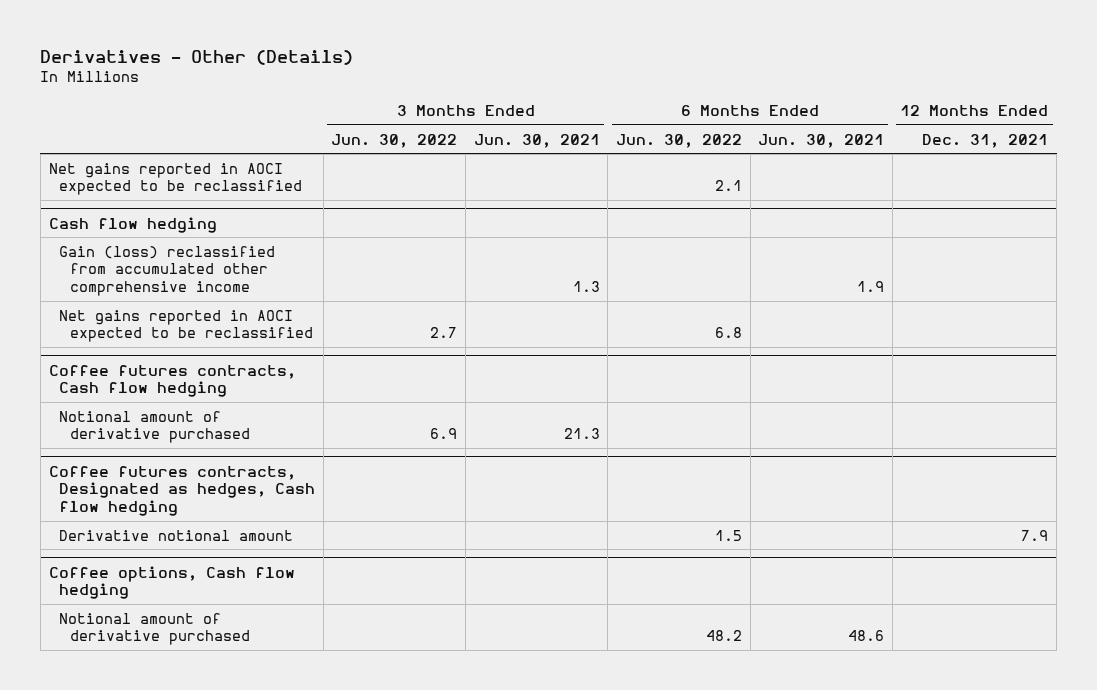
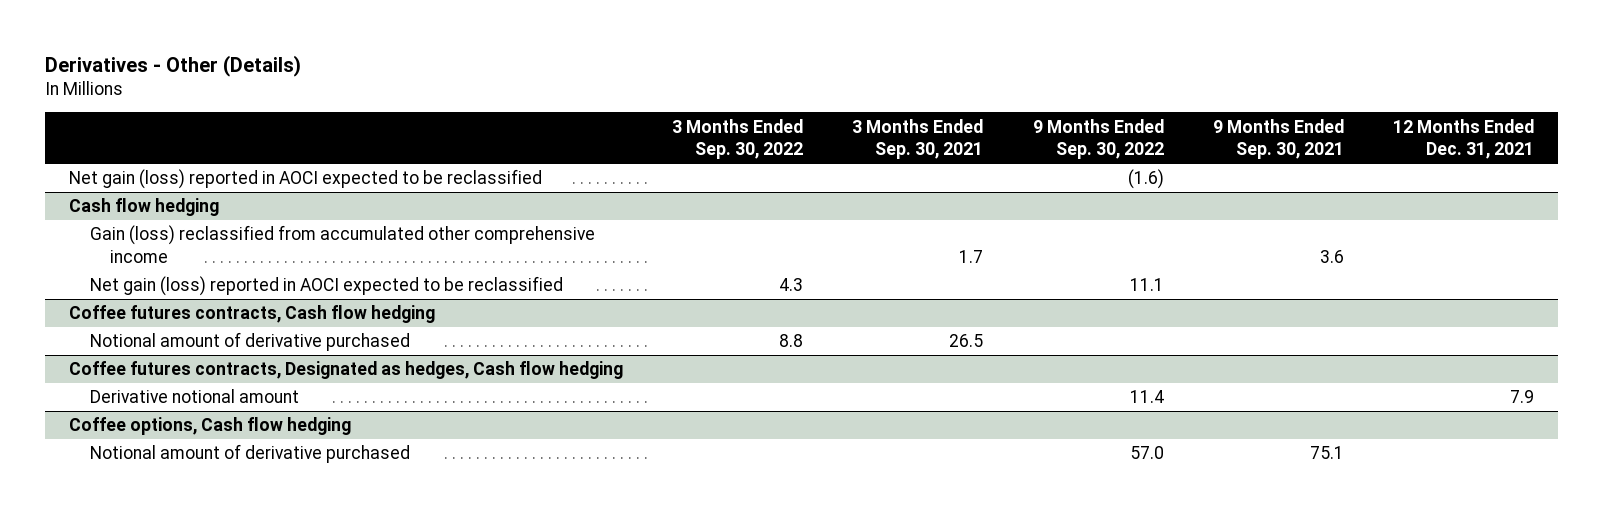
- | 3 Months Ended Jun. 30, 2022 | 3 Months Ended Jun. 30, 2021 | 6 Months Ended Jun. 30, 2022 | 6 Months Ended Jun. 30, 2021 | 12 Months Ended Dec. 31, 2021
+ | 3 Months Ended Sep. 30, 2022 | 3 Months Ended Sep. 30, 2021 | 9 Months Ended Sep. 30, 2022 | 9 Months Ended Sep. 30, 2021 | 12 Months Ended Dec. 31, 2021
- Net gains reported in AOCI expected to be reclassified | | | 2.1 | |
+ Net gain (loss) reported in AOCI expected to be reclassified | | | (1.6) | |
@ Cash flow hedging
- Net gains reported in AOCI expected to be reclassified | 2.7 | | 6.8 | |
+ Net gain (loss) reported in AOCI expected to be reclassified | 4.3 | | 11.1 | |

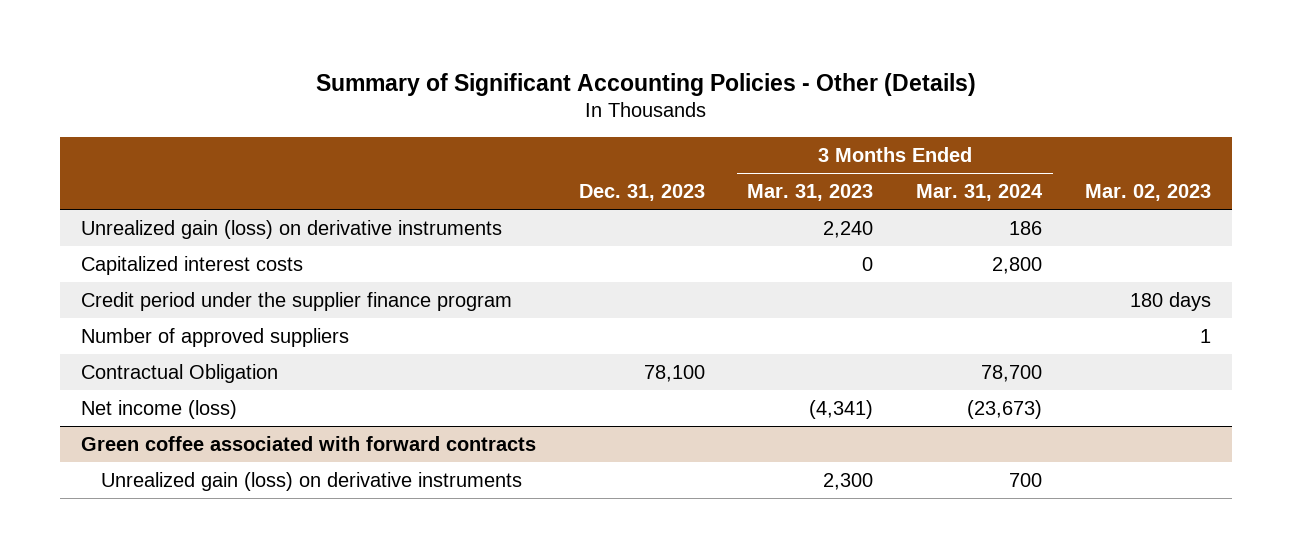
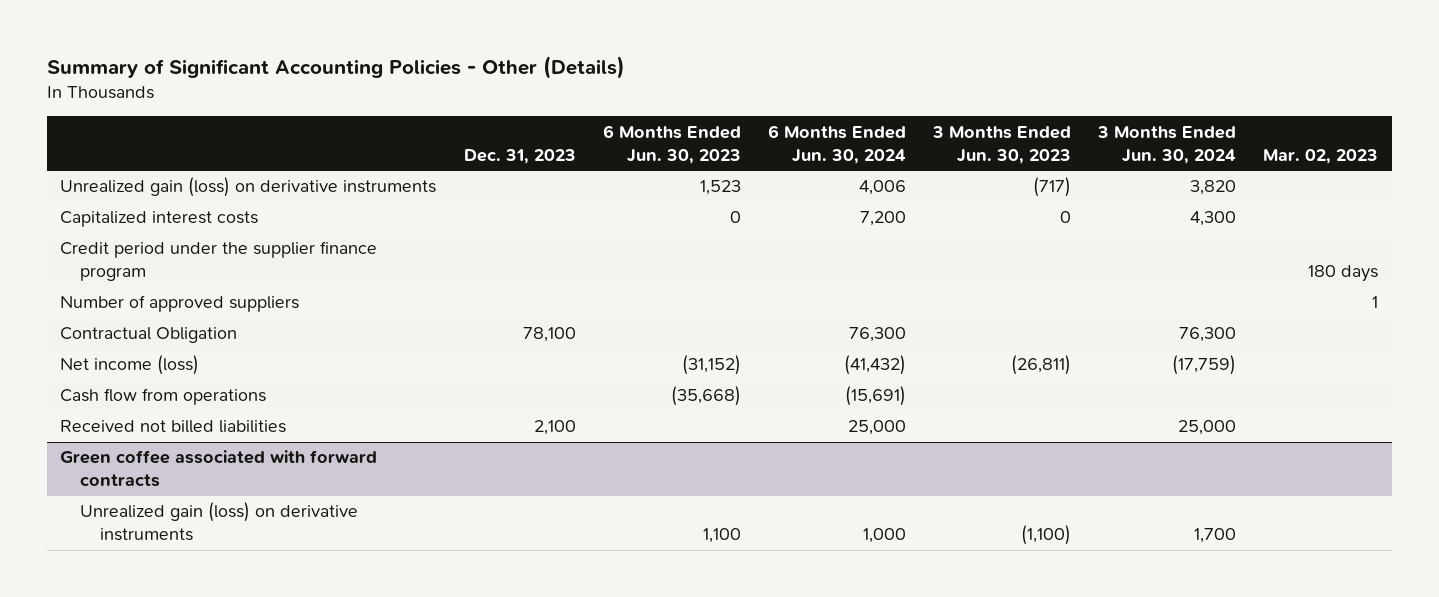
- | Dec. 31, 2023 | 3 Months Ended Mar. 31, 2023 | 3 Months Ended Mar. 31, 2024 | Mar. 02, 2023
+ | Dec. 31, 2023 | 6 Months Ended Jun. 30, 2023 | 6 Months Ended Jun. 30, 2024 | 3 Months Ended Jun. 30, 2023 | 3 Months Ended Jun. 30, 2024 | Mar. 02, 2023
+ Cash flow from operations | | (35,668) | (15,691) | | |
+ Received not billed liabilities | 2,100 | | 25,000 | | 25,000 |

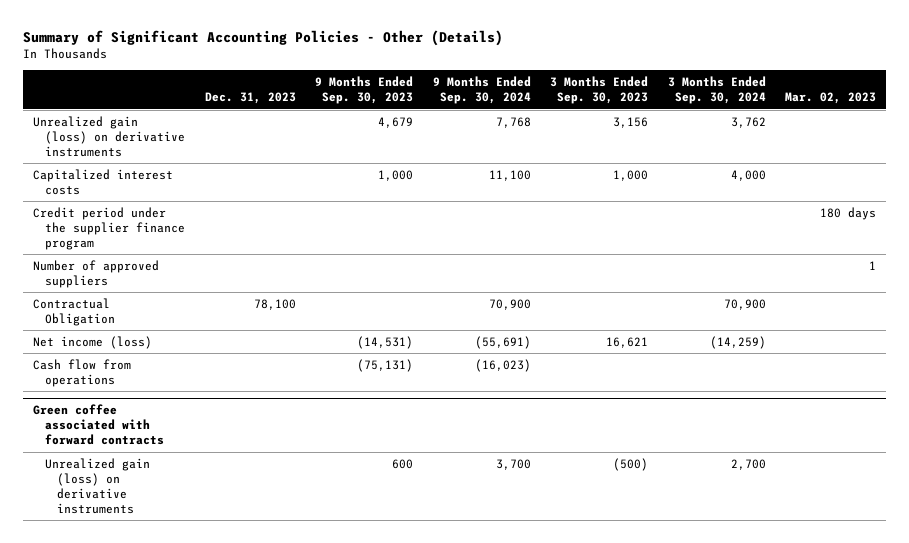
- | Dec. 31, 2023 | 6 Months Ended Jun. 30, 2023 | 6 Months Ended Jun. 30, 2024 | 3 Months Ended Jun. 30, 2023 | 3 Months Ended Jun. 30, 2024 | Mar. 02, 2023
+ | Dec. 31, 2023 | 9 Months Ended Sep. 30, 2023 | 9 Months Ended Sep. 30, 2024 | 3 Months Ended Sep. 30, 2023 | 3 Months Ended Sep. 30, 2024 | Mar. 02, 2023
- Received not billed liabilities | 2,100 | | 25,000 | | 25,000 |

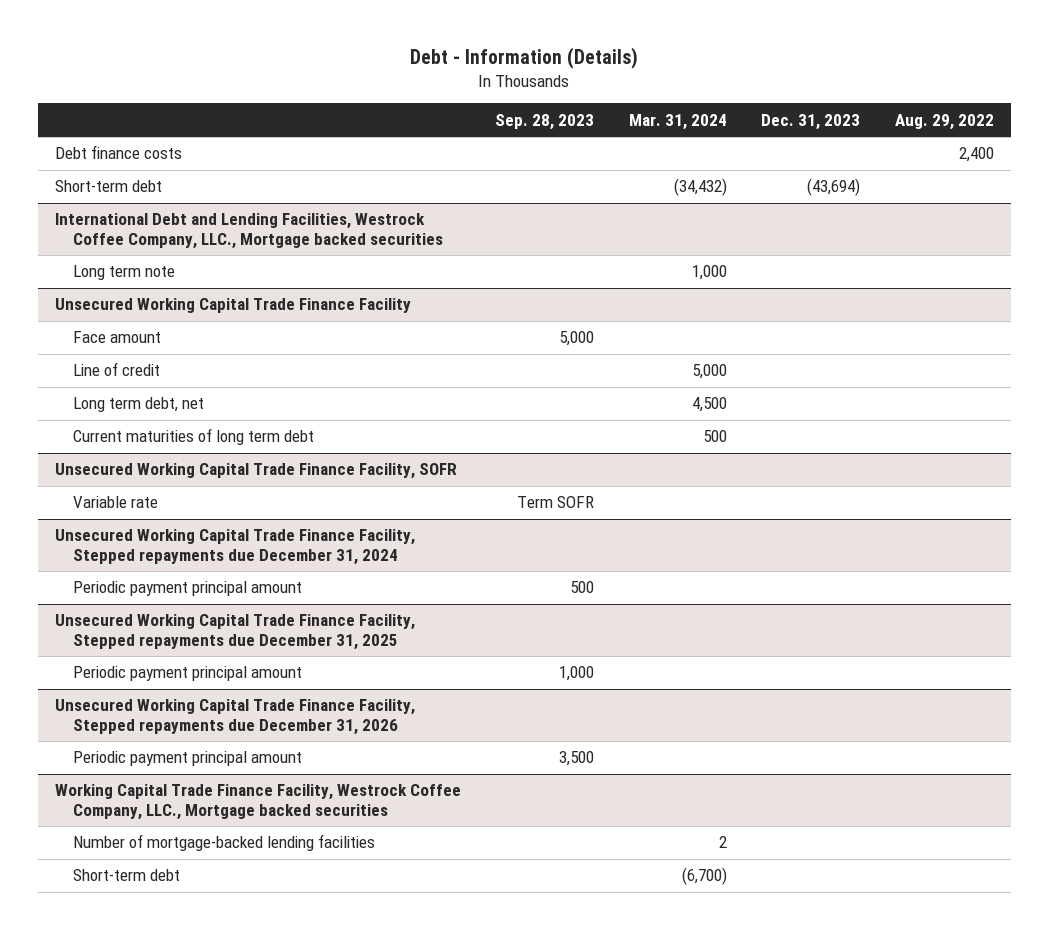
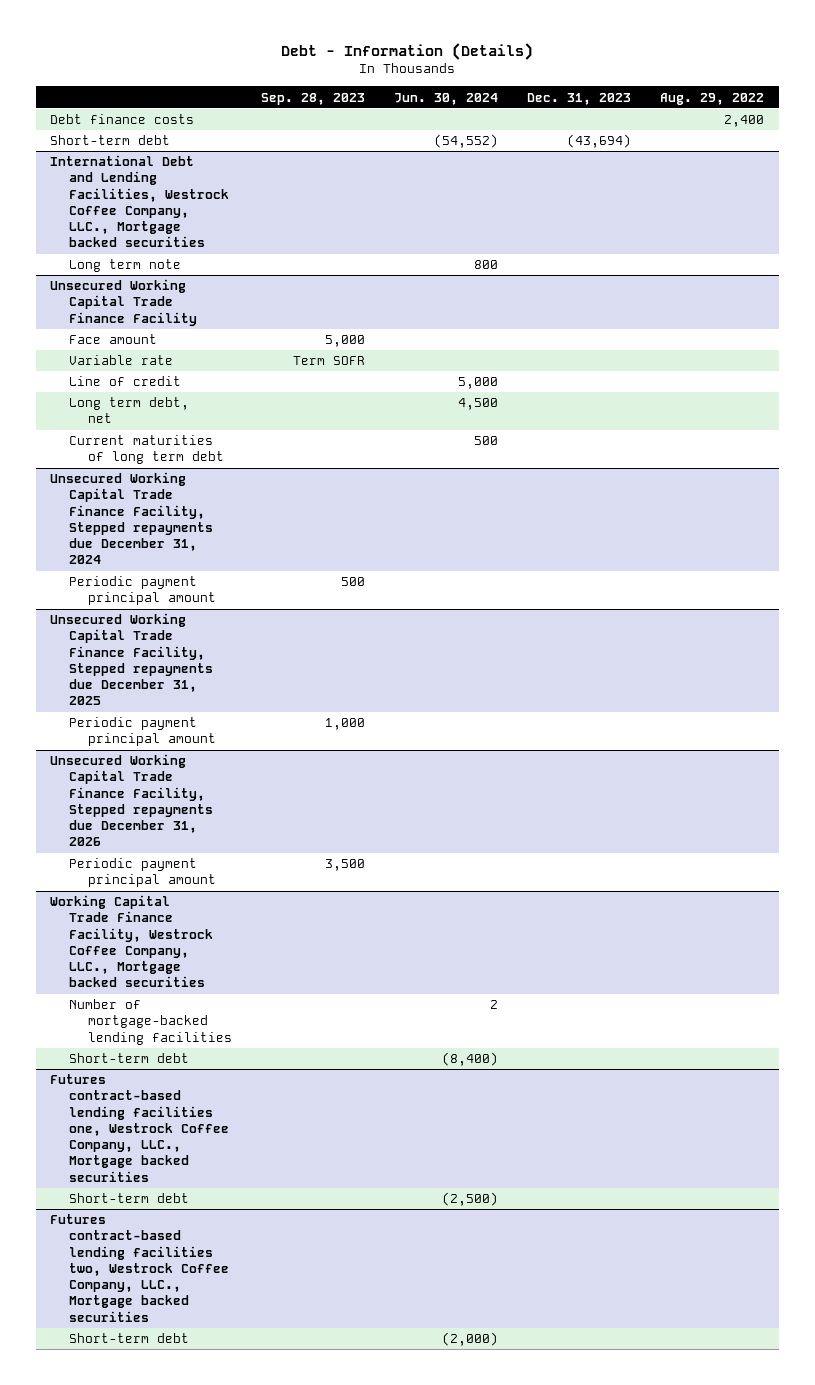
- | Sep. 28, 2023 | Mar. 31, 2024 | Dec. 31, 2023 | Aug. 29, 2022
+ | Sep. 28, 2023 | Jun. 30, 2024 | Dec. 31, 2023 | Aug. 29, 2022
@ Unsecured Working Capital Trade Finance Facility
+ Variable rate | Term SOFR | | |
- Unsecured Working Capital Trade Finance Facility, SOFR
- Variable rate | Term SOFR | | |
+ Futures contract-based lending facilities one, Westrock Coffee Company, LLC., Mortgage backed securities
+ Short-term debt | | (2,500) | |
+ Futures contract-based lending facilities two, Westrock Coffee Company, LLC., Mortgage backed securities
+ Short-term debt | | (2,000) | |

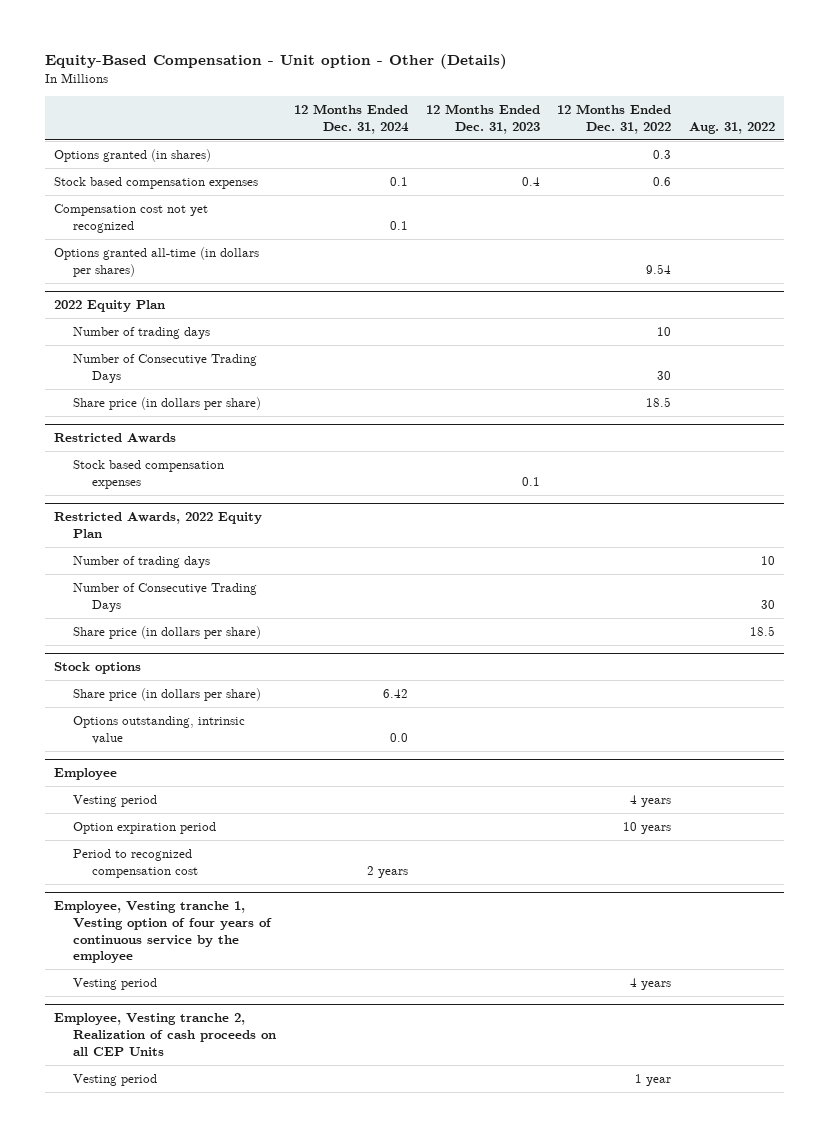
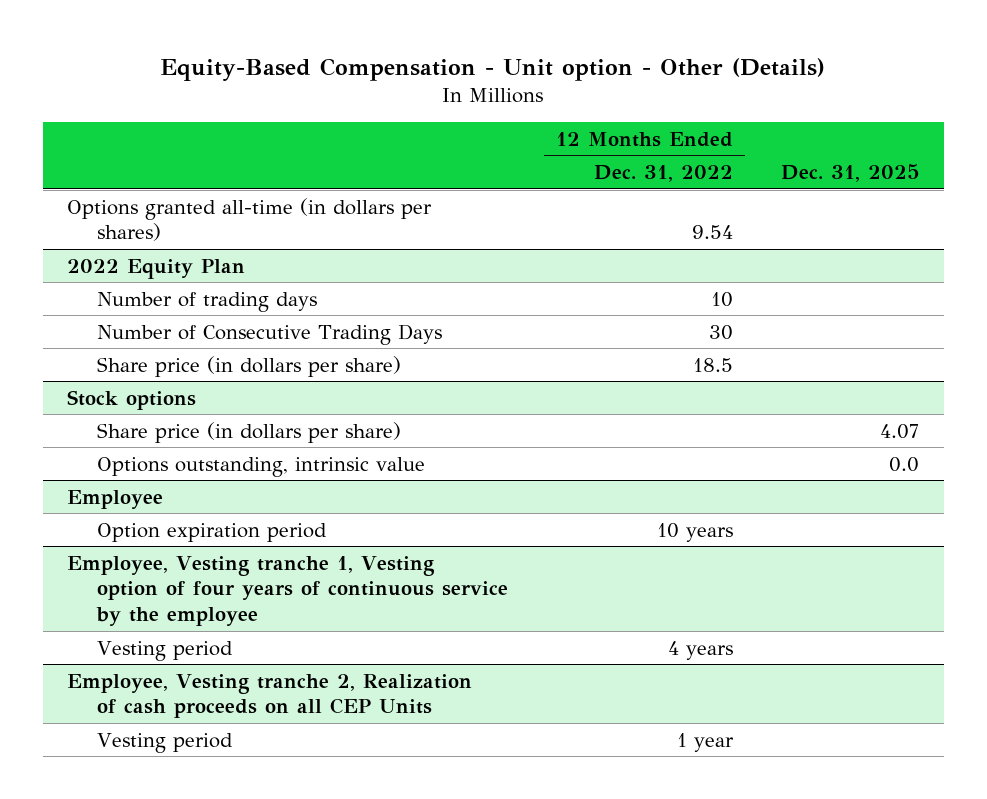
- | 12 Months Ended Dec. 31, 2024 | 12 Months Ended Dec. 31, 2023 | 12 Months Ended Dec. 31, 2022 | Aug. 31, 2022
+ | 12 Months Ended Dec. 31, 2022 | Dec. 31, 2025
- Options granted (in shares) | | | 0.3 |
- Stock based compensation expenses | 0.1 | 0.4 | 0.6 |
- Compensation cost not yet recognized | 0.1 | | |
- Restricted Awards
- Stock based compensation expenses | | 0.1 | |
- Restricted Awards, 2022 Equity Plan
- Number of trading days | | | | 10
- Number of Consecutive Trading Days | | | | 30
- Share price (in dollars per share) | | | | 18.5
@ Employee
- Vesting period | | | 4 years |
- Period to recognized compensation cost | 2 years | | |

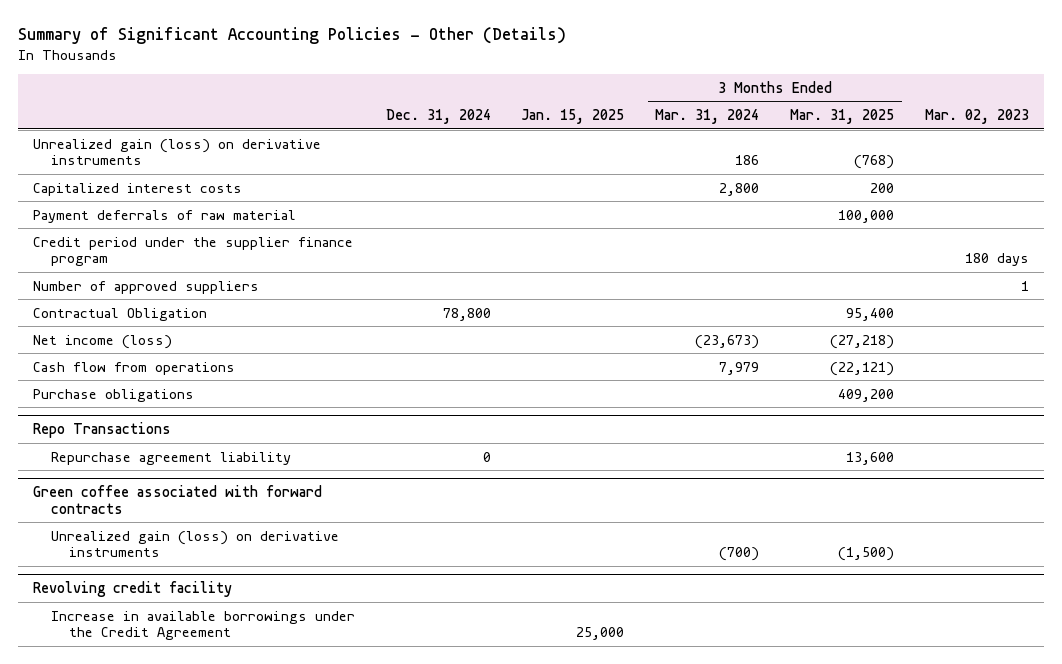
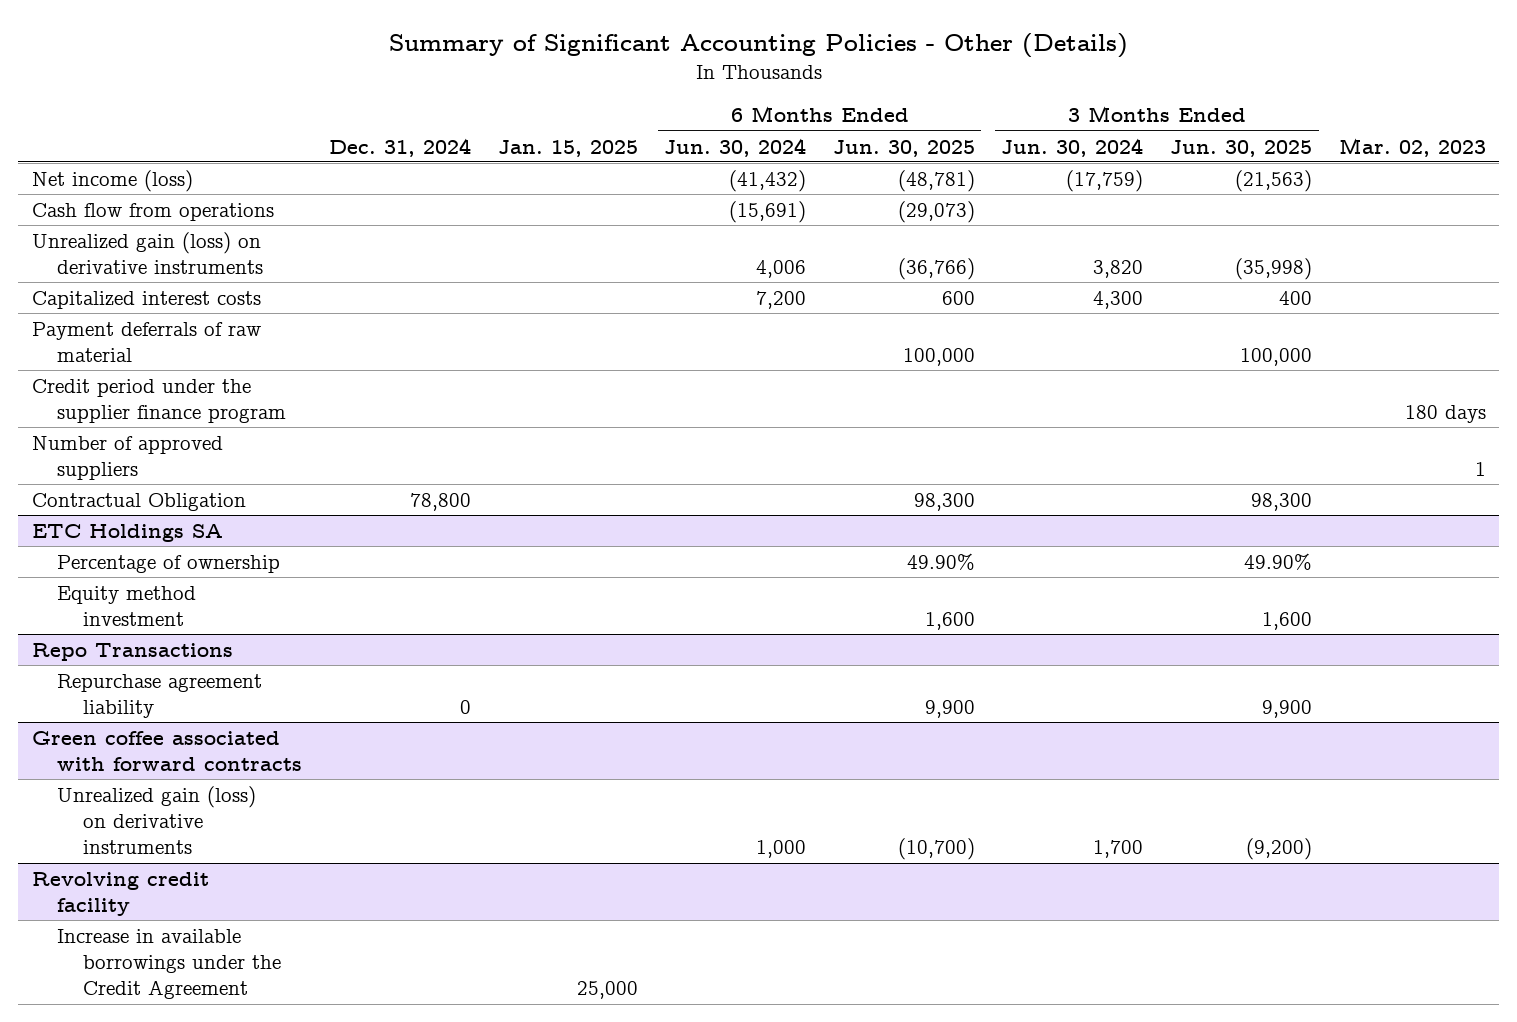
- | Dec. 31, 2024 | Jan. 15, 2025 | 3 Months Ended Mar. 31, 2024 | 3 Months Ended Mar. 31, 2025 | Mar. 02, 2023
+ | Dec. 31, 2024 | Jan. 15, 2025 | 6 Months Ended Jun. 30, 2024 | 6 Months Ended Jun. 30, 2025 | 3 Months Ended Jun. 30, 2024 | 3 Months Ended Jun. 30, 2025 | Mar. 02, 2023
moved up: Net income (loss) | | | (41,432) | (48,781) | (17,759) | (21,563) |
moved up: Cash flow from operations | | | (15,691) | (29,073) | | |
- Purchase obligations | | | | 409,200 |
+ ETC Holdings SA
+ Percentage of ownership | | | | 49.90% | | 49.90% |
+ Equity method investment | | | | 1,600 | | 1,600 |

